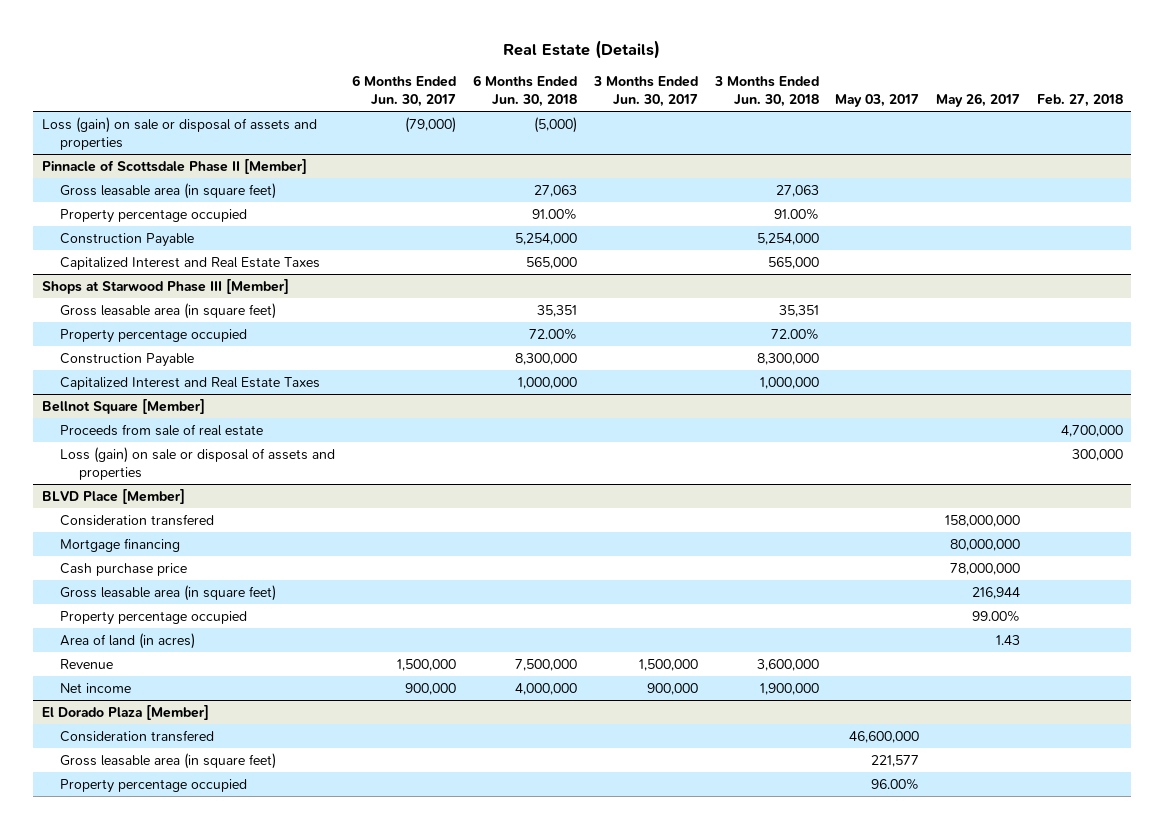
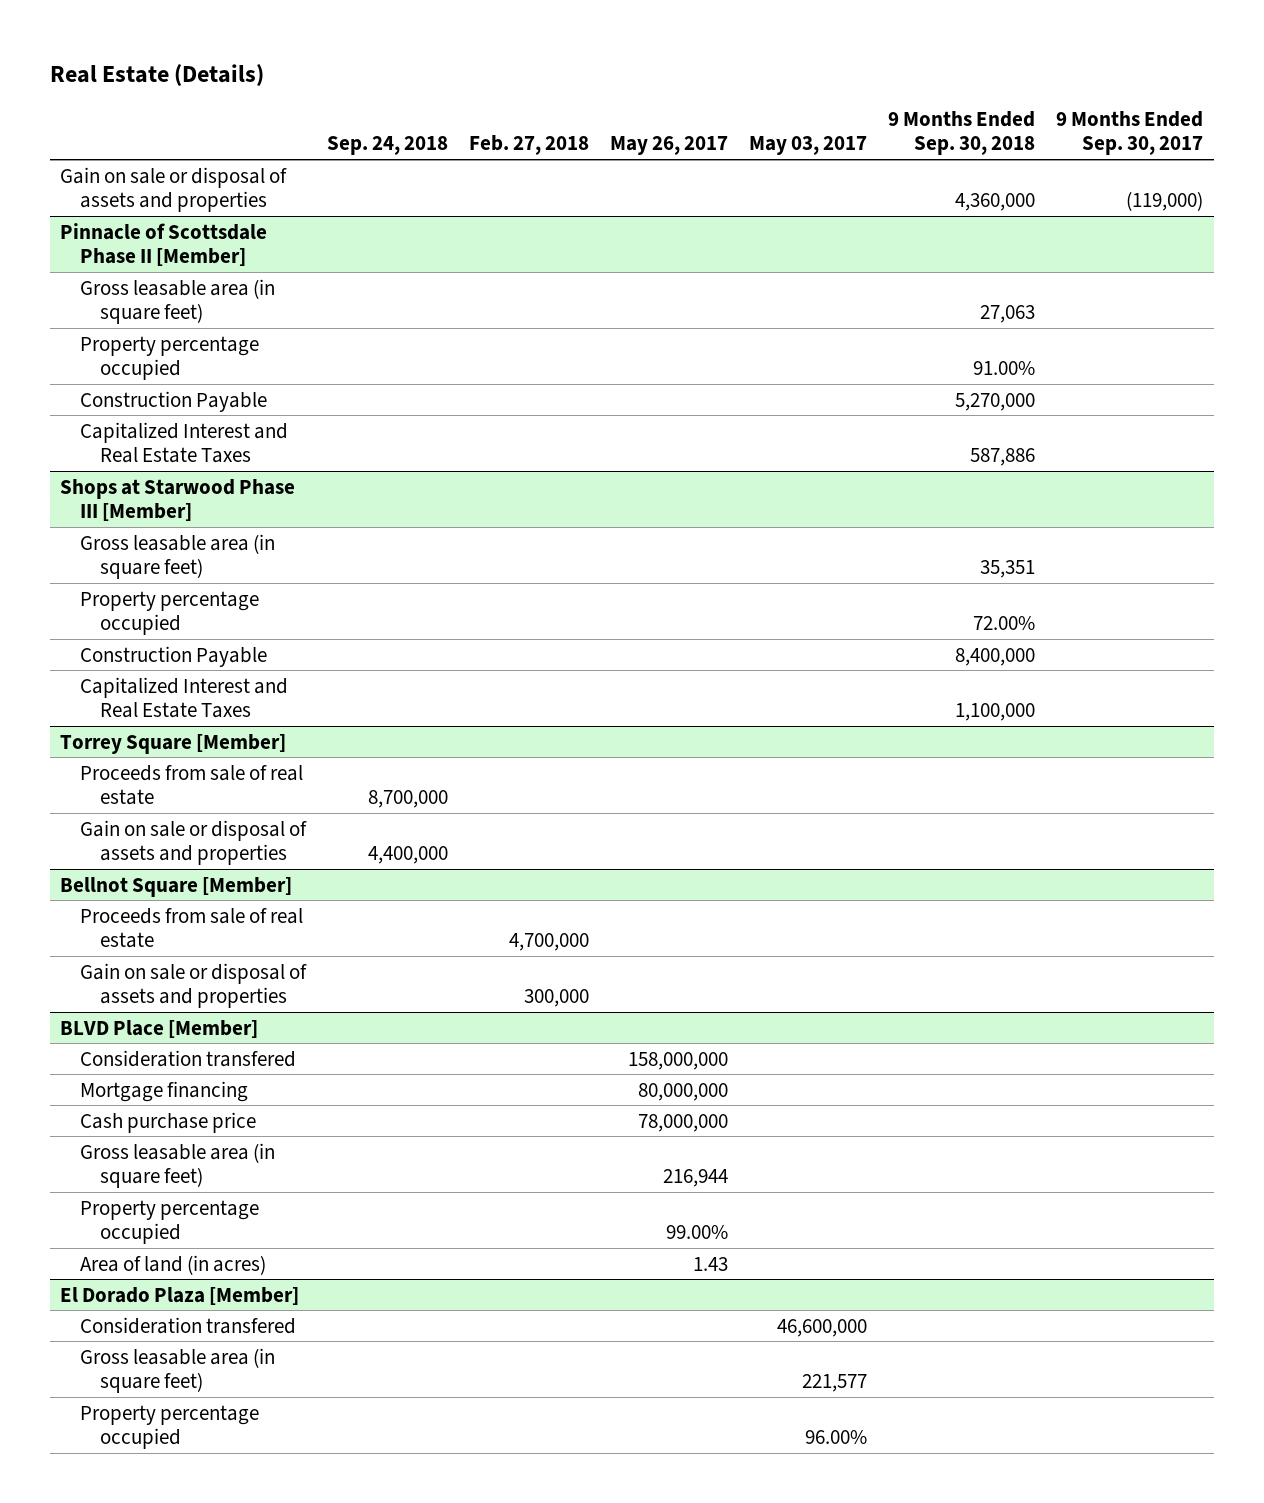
- | 6 Months Ended Jun. 30, 2017 | 6 Months Ended Jun. 30, 2018 | 3 Months Ended Jun. 30, 2017 | 3 Months Ended Jun. 30, 2018 | May 03, 2017 | May 26, 2017 | Feb. 27, 2018
+ | Sep. 24, 2018 | Feb. 27, 2018 | May 26, 2017 | May 03, 2017 | 9 Months Ended Sep. 30, 2018 | 9 Months Ended Sep. 30, 2017
- Loss (gain) on sale or disposal of assets and properties | (79,000) | (5,000) | | | | |
+ Gain on sale or disposal of assets and properties | | | | | 4,360,000 | (119,000)
+ Torrey Square [Member]
+ Proceeds from sale of real estate | 8,700,000 | | | | |
+ Gain on sale or disposal of assets and properties | 4,400,000 | | | | |
@ Bellnot Square [Member]
- Loss (gain) on sale or disposal of assets and properties | | | | | | | 300,000
+ Gain on sale or disposal of assets and properties | | 300,000 | | | |
@ BLVD Place [Member]
- Revenue | 1,500,000 | 7,500,000 | 1,500,000 | 3,600,000 | | |
- Net income | 900,000 | 4,000,000 | 900,000 | 1,900,000 | | |

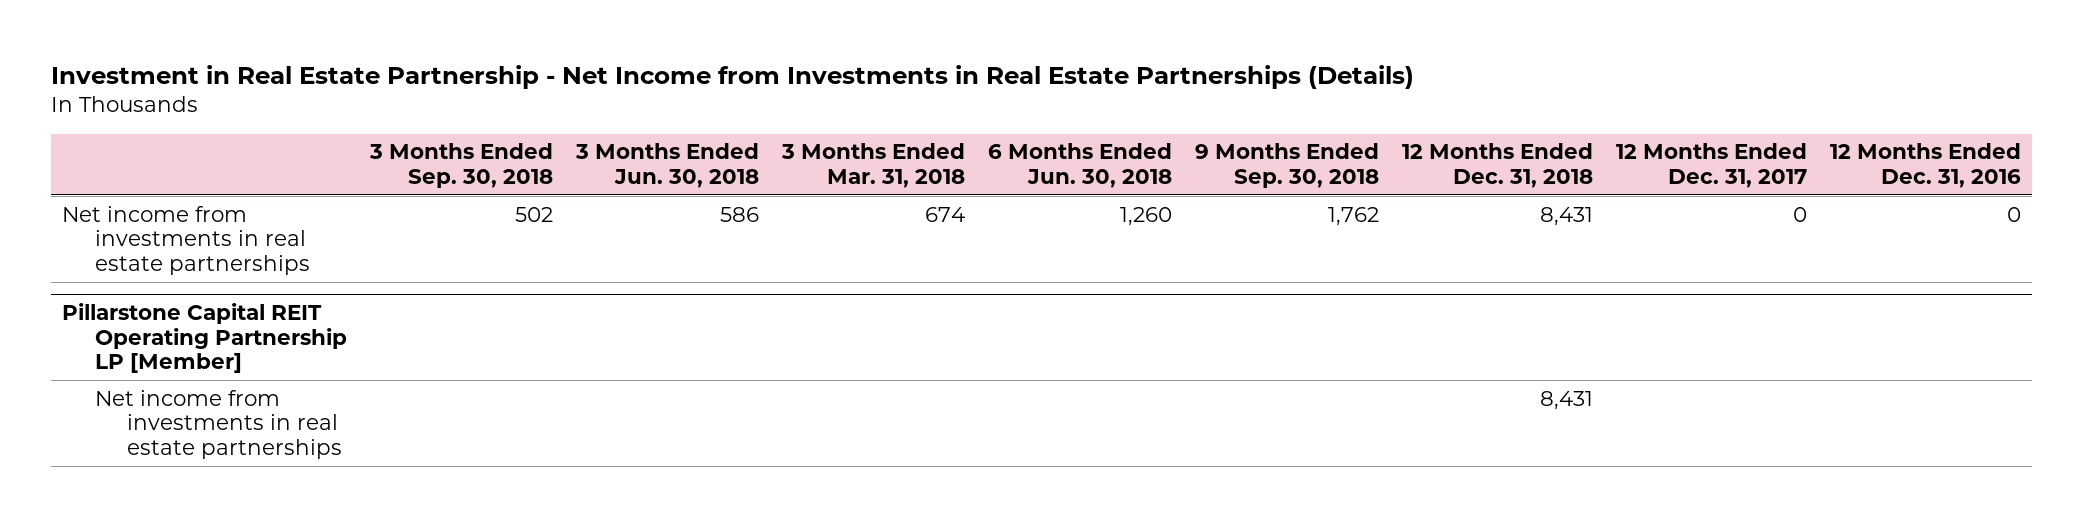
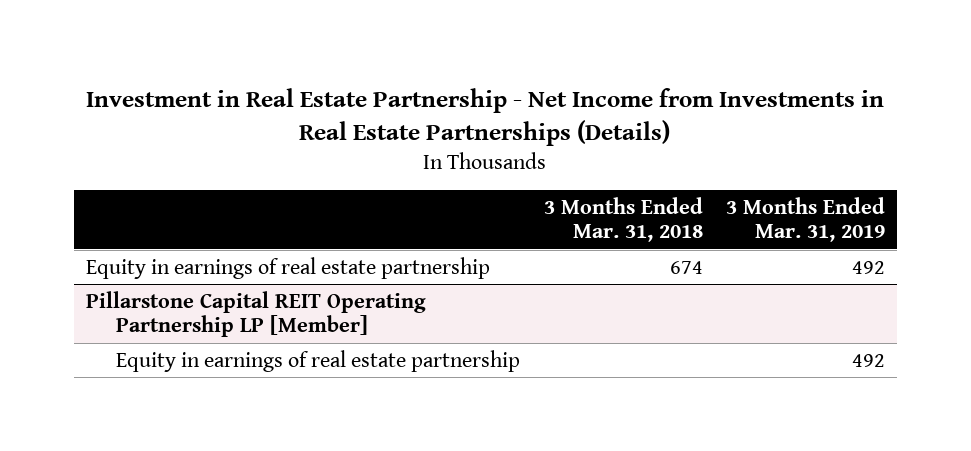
- | 3 Months Ended Sep. 30, 2018 | 3 Months Ended Jun. 30, 2018 | 3 Months Ended Mar. 31, 2018 | 6 Months Ended Jun. 30, 2018 | 9 Months Ended Sep. 30, 2018 | 12 Months Ended Dec. 31, 2018 | 12 Months Ended Dec. 31, 2017 | 12 Months Ended Dec. 31, 2016
+ | 3 Months Ended Mar. 31, 2018 | 3 Months Ended Mar. 31, 2019
- Net income from investments in real estate partnerships | 502 | 586 | 674 | 1,260 | 1,762 | 8,431 | 0 | 0
+ Equity in earnings of real estate partnership | 674 | 492
@ Pillarstone Capital REIT Operating Partnership LP [Member]
- Net income from investments in real estate partnerships | | | | | | 8,431 | |
+ Equity in earnings of real estate partnership | | 492

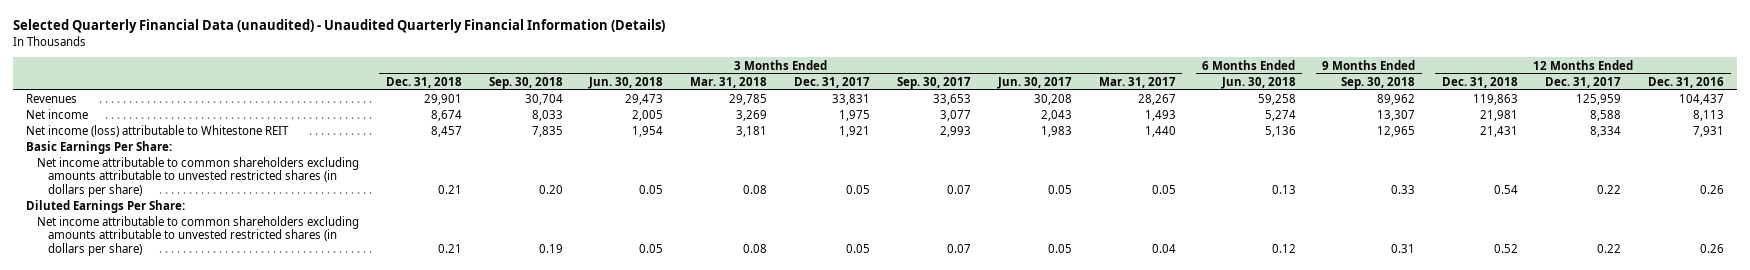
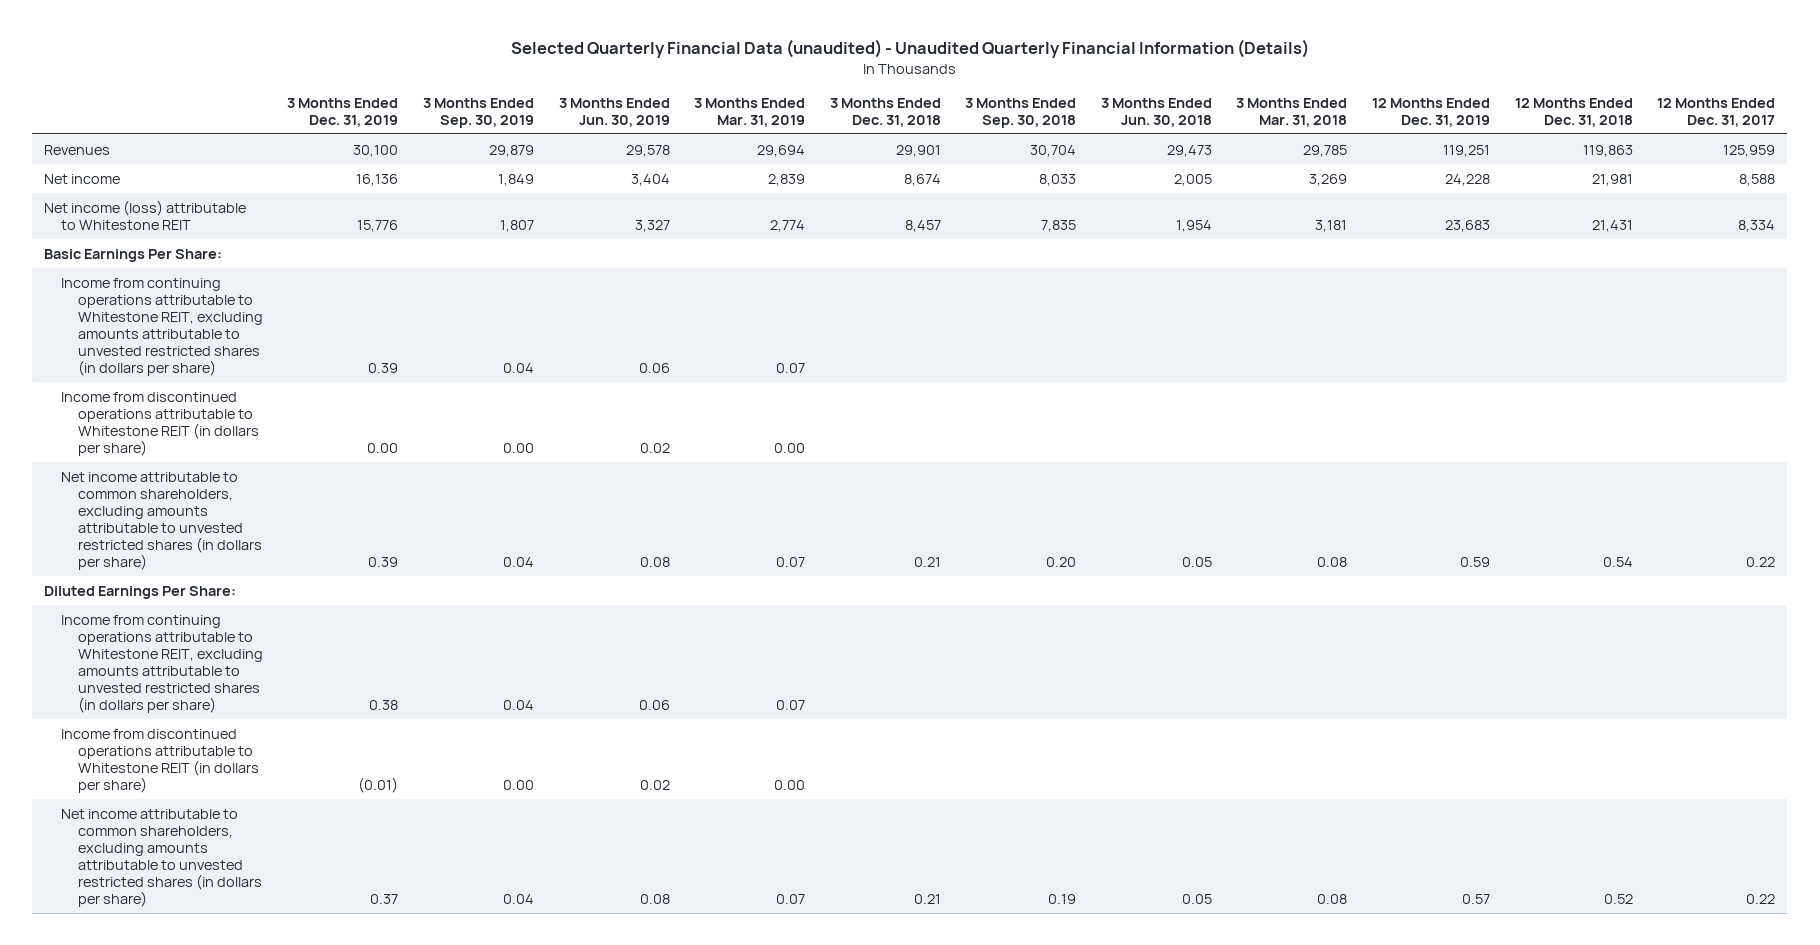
- | 3 Months Ended Dec. 31, 2018 | 3 Months Ended Sep. 30, 2018 | 3 Months Ended Jun. 30, 2018 | 3 Months Ended Mar. 31, 2018 | 3 Months Ended Dec. 31, 2017 | 3 Months Ended Sep. 30, 2017 | 3 Months Ended Jun. 30, 2017 | 3 Months Ended Mar. 31, 2017 | 6 Months Ended Jun. 30, 2018 | 9 Months Ended Sep. 30, 2018 | 12 Months Ended Dec. 31, 2018 | 12 Months Ended Dec. 31, 2017 | 12 Months Ended Dec. 31, 2016
+ | 3 Months Ended Dec. 31, 2019 | 3 Months Ended Sep. 30, 2019 | 3 Months Ended Jun. 30, 2019 | 3 Months Ended Mar. 31, 2019 | 3 Months Ended Dec. 31, 2018 | 3 Months Ended Sep. 30, 2018 | 3 Months Ended Jun. 30, 2018 | 3 Months Ended Mar. 31, 2018 | 12 Months Ended Dec. 31, 2019 | 12 Months Ended Dec. 31, 2018 | 12 Months Ended Dec. 31, 2017
- Net income attributable to common shareholders excluding amounts attributable to unvested restricted shares (in dollars per share) | 0.21 | 0.20 | 0.05 | 0.08 | 0.05 | 0.07 | 0.05 | 0.05 | 0.13 | 0.33 | 0.54 | 0.22 | 0.26
+ Income from continuing operations attributable to Whitestone REIT, excluding amounts attributable to unvested restricted shares (in dollars per share) | 0.39 | 0.04 | 0.06 | 0.07 | | | | | | |
+ Income from discontinued operations attributable to Whitestone REIT (in dollars per share) | 0.00 | 0.00 | 0.02 | 0.00 | | | | | | |
+ Net income attributable to common shareholders, excluding amounts attributable to unvested restricted shares (in dollars per share) | 0.39 | 0.04 | 0.08 | 0.07 | 0.21 | 0.20 | 0.05 | 0.08 | 0.59 | 0.54 | 0.22
- Net income attributable to common shareholders excluding amounts attributable to unvested restricted shares (in dollars per share) | 0.21 | 0.19 | 0.05 | 0.08 | 0.05 | 0.07 | 0.05 | 0.04 | 0.12 | 0.31 | 0.52 | 0.22 | 0.26
+ Income from continuing operations attributable to Whitestone REIT, excluding amounts attributable to unvested restricted shares (in dollars per share) | 0.38 | 0.04 | 0.06 | 0.07 | | | | | | |
+ Income from discontinued operations attributable to Whitestone REIT (in dollars per share) | (0.01) | 0.00 | 0.02 | 0.00 | | | | | | |
+ Net income attributable to common shareholders, excluding amounts attributable to unvested restricted shares (in dollars per share) | 0.37 | 0.04 | 0.08 | 0.07 | 0.21 | 0.19 | 0.05 | 0.08 | 0.57 | 0.52 | 0.22

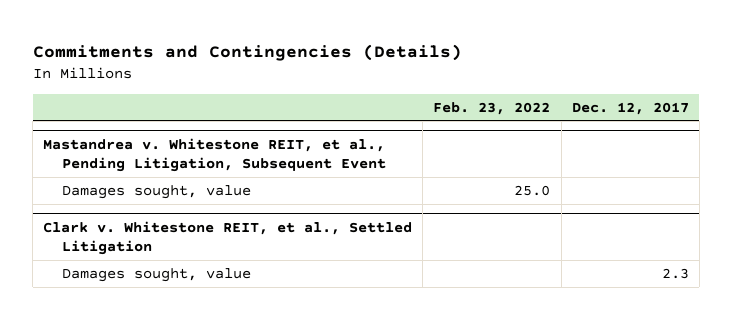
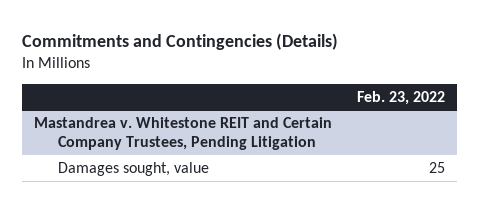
- | Feb. 23, 2022 | Dec. 12, 2017
+ | Feb. 23, 2022
- Mastandrea v. Whitestone REIT, et al., Pending Litigation, Subsequent Event
- Damages sought, value | 25.0 |
- Clark v. Whitestone REIT, et al., Settled Litigation
- Damages sought, value | | 2.3
+ Mastandrea v. Whitestone REIT and Certain Company Trustees, Pending Litigation
+ Damages sought, value | 25

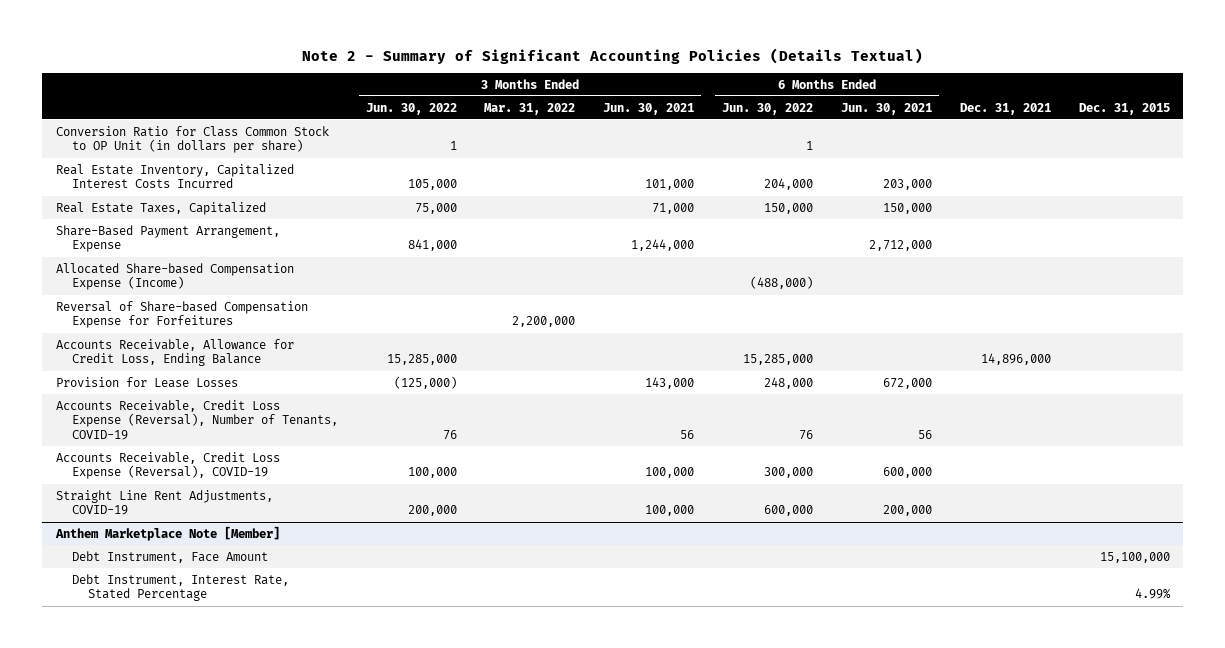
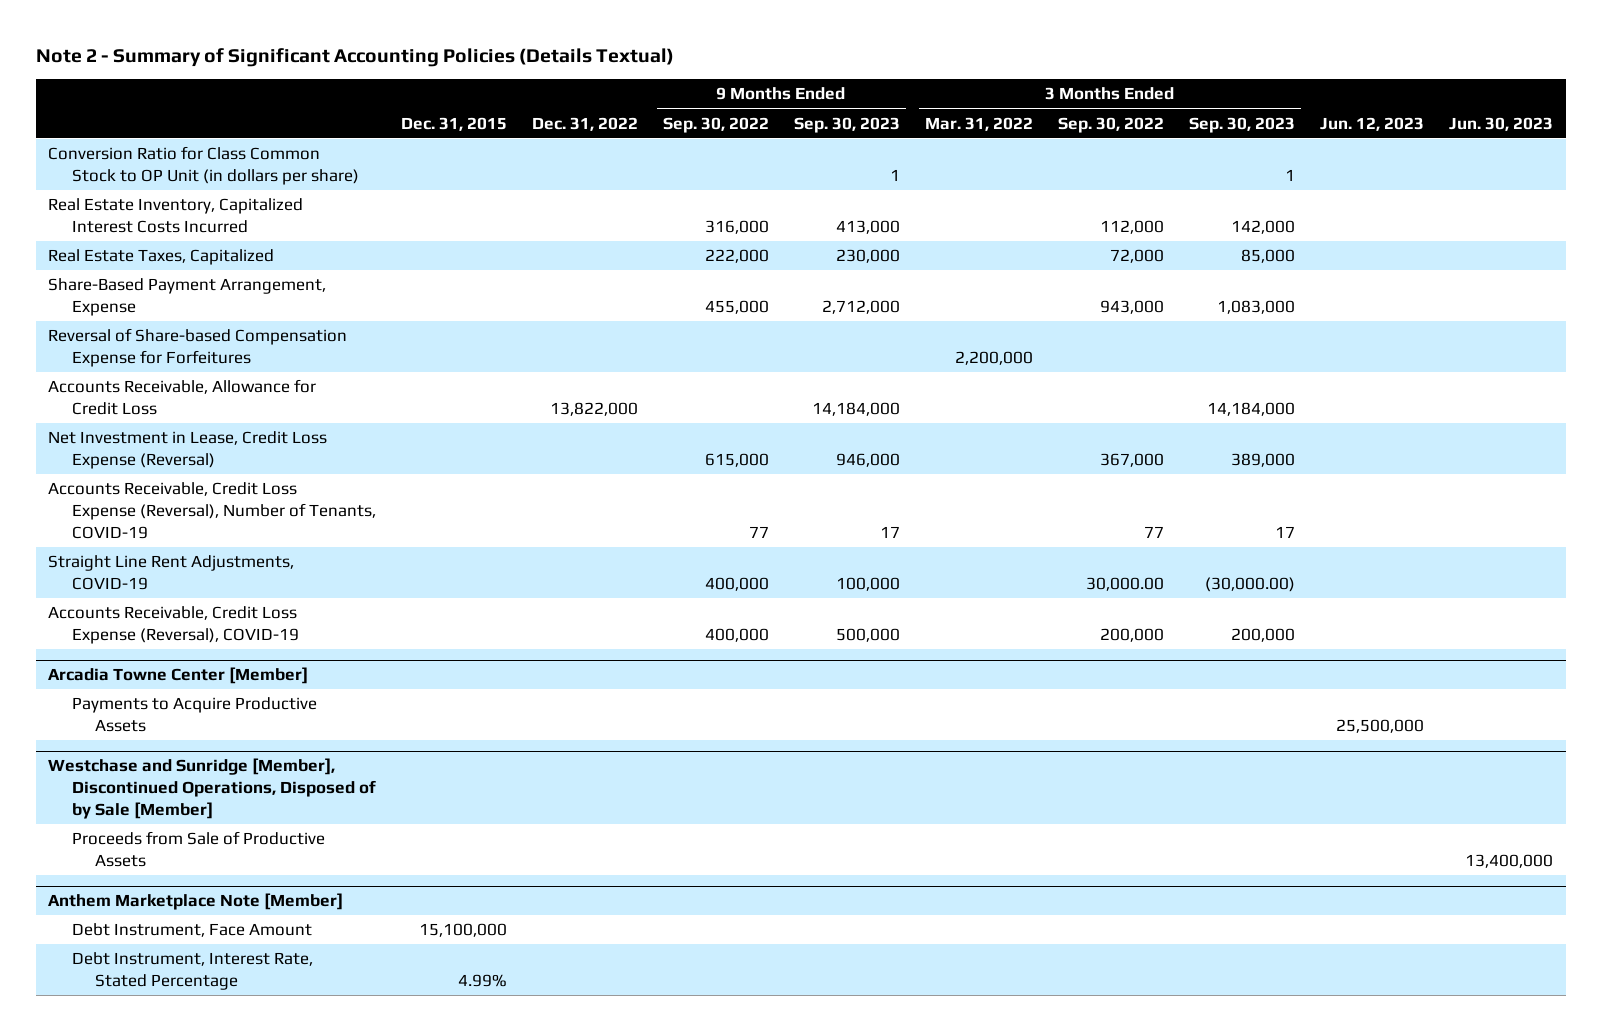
- | 3 Months Ended Jun. 30, 2022 | 3 Months Ended Mar. 31, 2022 | 3 Months Ended Jun. 30, 2021 | 6 Months Ended Jun. 30, 2022 | 6 Months Ended Jun. 30, 2021 | Dec. 31, 2021 | Dec. 31, 2015
+ | Dec. 31, 2015 | Dec. 31, 2022 | 9 Months Ended Sep. 30, 2022 | 9 Months Ended Sep. 30, 2023 | 3 Months Ended Mar. 31, 2022 | 3 Months Ended Sep. 30, 2022 | 3 Months Ended Sep. 30, 2023 | Jun. 12, 2023 | Jun. 30, 2023
- Allocated Share-based Compensation Expense (Income) | | | | (488,000) | | |
- Accounts Receivable, Allowance for Credit Loss, Ending Balance | 15,285,000 | | | 15,285,000 | | 14,896,000 |
- Provision for Lease Losses | (125,000) | | 143,000 | 248,000 | 672,000 | |
+ Accounts Receivable, Allowance for Credit Loss | | 13,822,000 | | 14,184,000 | | | 14,184,000 | |
+ Net Investment in Lease, Credit Loss Expense (Reversal) | | | 615,000 | 946,000 | | 367,000 | 389,000 | |
moved down: Accounts Receivable, Credit Loss Expense (Reversal), COVID-19 | | | 400,000 | 500,000 | | 200,000 | 200,000 | |
+ Arcadia Towne Center [Member]
+ Payments to Acquire Productive Assets | | | | | | | | 25,500,000 |
+ Westchase and Sunridge [Member], Discontinued Operations, Disposed of by Sale [Member]
+ Proceeds from Sale of Productive Assets | | | | | | | | | 13,400,000

